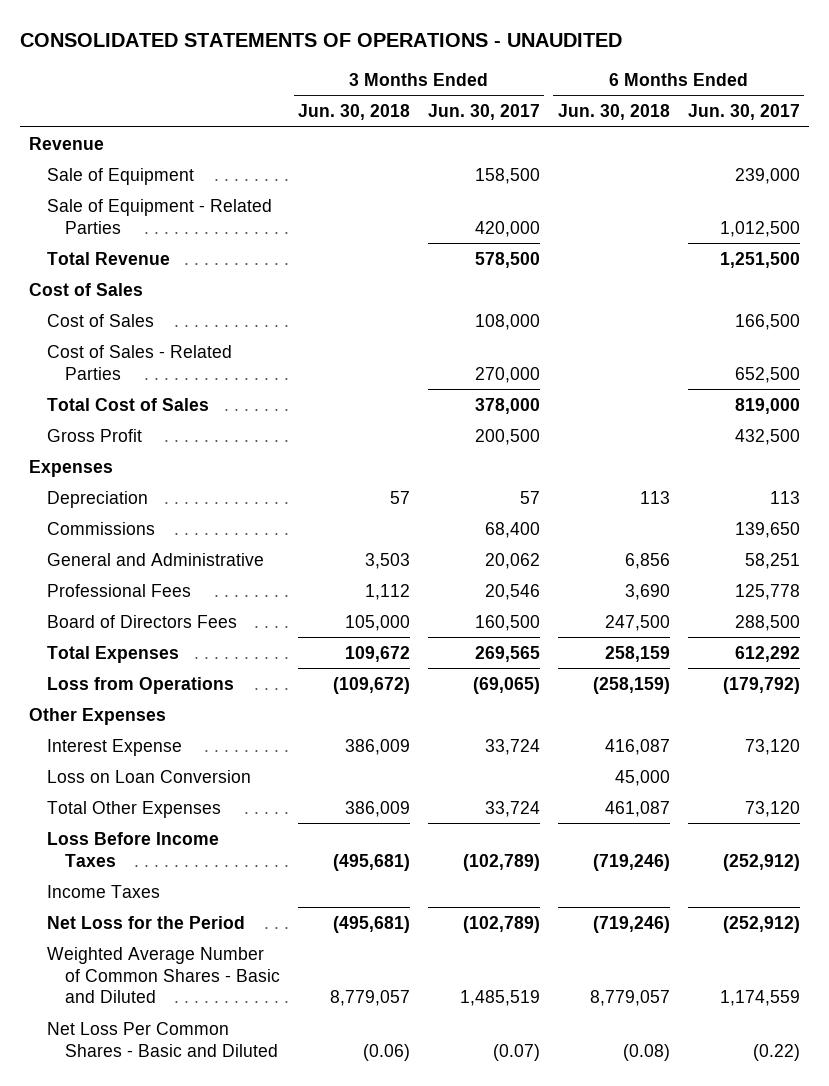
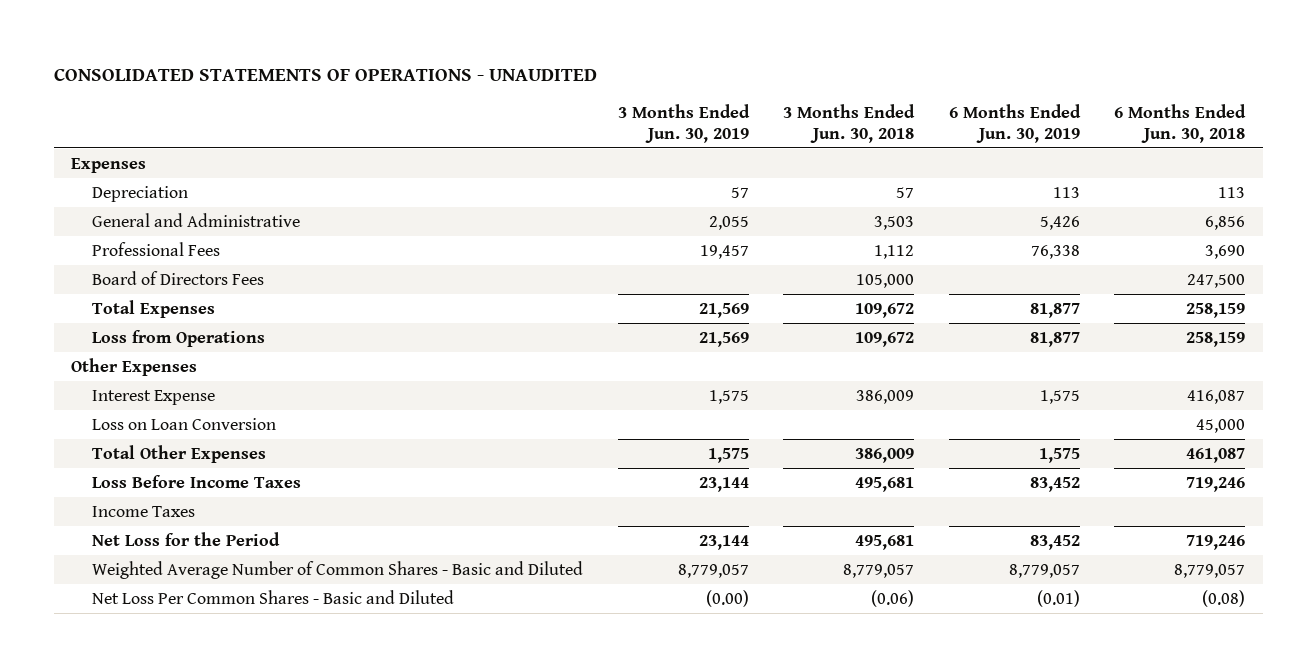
- | 3 Months Ended Jun. 30, 2018 | 3 Months Ended Jun. 30, 2017 | 6 Months Ended Jun. 30, 2018 | 6 Months Ended Jun. 30, 2017
+ | 3 Months Ended Jun. 30, 2019 | 3 Months Ended Jun. 30, 2018 | 6 Months Ended Jun. 30, 2019 | 6 Months Ended Jun. 30, 2018
- Revenue
- Sale of Equipment | | 158,500 | | 239,000
- Sale of Equipment - Related Parties | | 420,000 | | 1,012,500
- Total Revenue | | 578,500 | | 1,251,500
- Cost of Sales
- Cost of Sales | | 108,000 | | 166,500
- Cost of Sales - Related Parties | | 270,000 | | 652,500
- Total Cost of Sales | | 378,000 | | 819,000
- Gross Profit | | 200,500 | | 432,500
- Commissions | | 68,400 | | 139,650
- Loss from Operations | (109,672) | (69,065) | (258,159) | (179,792)
+ Loss from Operations | 21,569 | 109,672 | 81,877 | 258,159
- Loss Before Income Taxes | (495,681) | (102,789) | (719,246) | (252,912)
+ Loss Before Income Taxes | 23,144 | 495,681 | 83,452 | 719,246
- Net Loss for the Period | (495,681) | (102,789) | (719,246) | (252,912)
+ Net Loss for the Period | 23,144 | 495,681 | 83,452 | 719,246

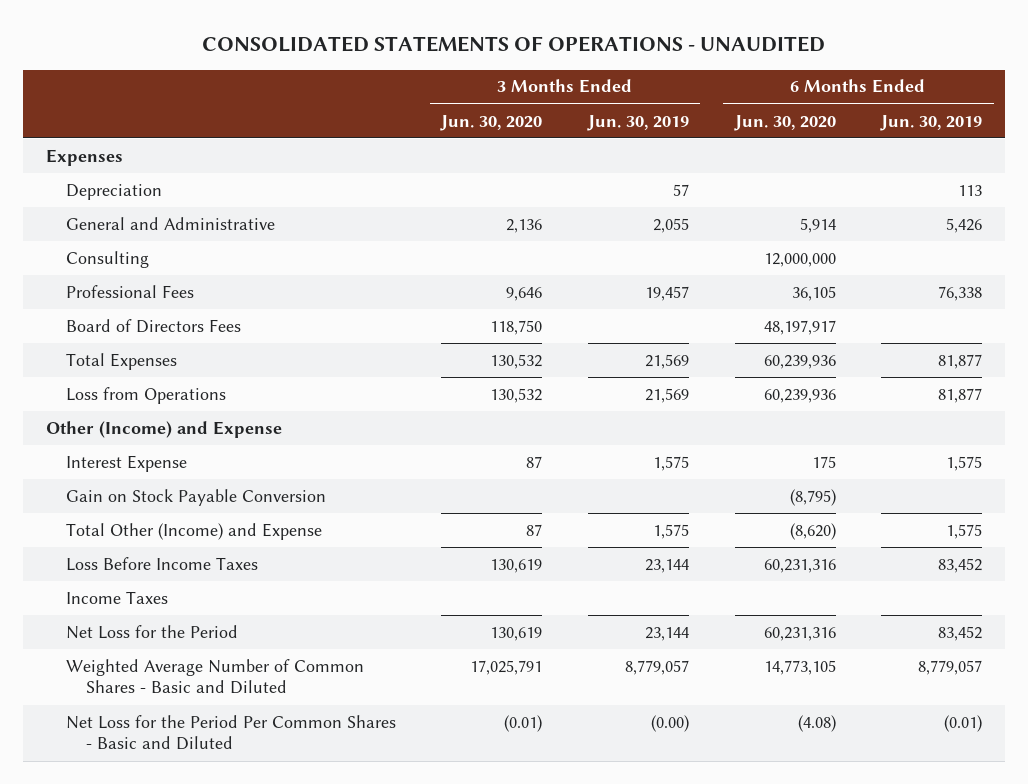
- | 3 Months Ended Jun. 30, 2019 | 3 Months Ended Jun. 30, 2018 | 6 Months Ended Jun. 30, 2019 | 6 Months Ended Jun. 30, 2018
+ | 3 Months Ended Jun. 30, 2020 | 3 Months Ended Jun. 30, 2019 | 6 Months Ended Jun. 30, 2020 | 6 Months Ended Jun. 30, 2019
+ Consulting | | | 12,000,000 |
- Other Expenses
+ Other (Income) and Expense
- Loss on Loan Conversion | | | | 45,000
- Total Other Expenses | 1,575 | 386,009 | 1,575 | 461,087
+ Gain on Stock Payable Conversion | | | (8,795) |
+ Total Other (Income) and Expense | 87 | 1,575 | (8,620) | 1,575
- Net Loss Per Common Shares - Basic and Diluted | (0.00) | (0.06) | (0.01) | (0.08)
+ Net Loss for the Period Per Common Shares - Basic and Diluted | (0.01) | (0.00) | (4.08) | (0.01)

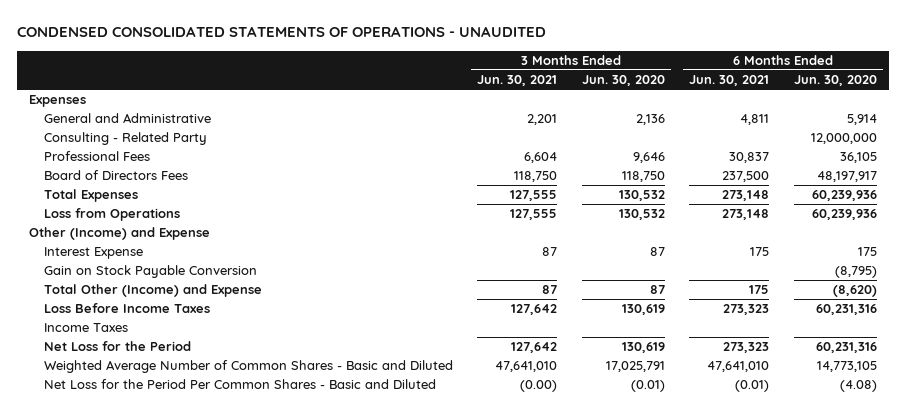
- CONSOLIDATED STATEMENTS OF OPERATIONS - UNAUDITED
+ CONDENSED CONSOLIDATED STATEMENTS OF OPERATIONS - UNAUDITED
- | 3 Months Ended Jun. 30, 2020 | 3 Months Ended Jun. 30, 2019 | 6 Months Ended Jun. 30, 2020 | 6 Months Ended Jun. 30, 2019
+ | 3 Months Ended Jun. 30, 2021 | 3 Months Ended Jun. 30, 2020 | 6 Months Ended Jun. 30, 2021 | 6 Months Ended Jun. 30, 2020
- Depreciation | | 57 | | 113
- Consulting | | | 12,000,000 |
+ Consulting - Related Party | | | | 12,000,000

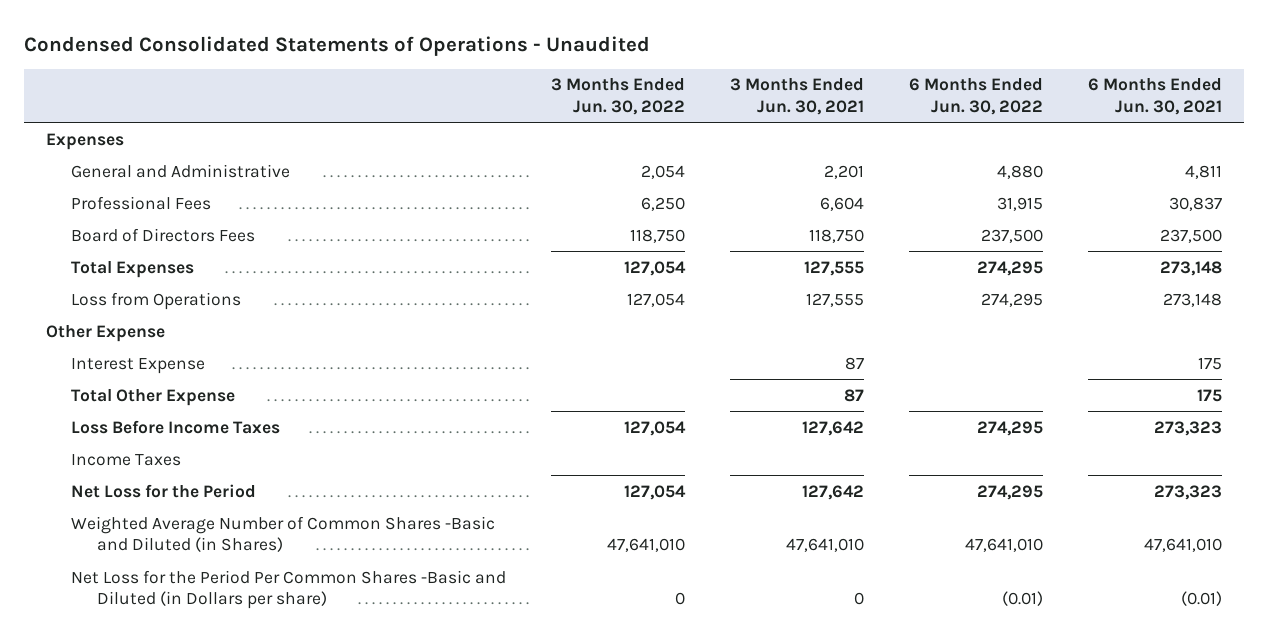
- CONDENSED CONSOLIDATED STATEMENTS OF OPERATIONS - UNAUDITED
+ Condensed Consolidated Statements of Operations - Unaudited
- | 3 Months Ended Jun. 30, 2021 | 3 Months Ended Jun. 30, 2020 | 6 Months Ended Jun. 30, 2021 | 6 Months Ended Jun. 30, 2020
+ | 3 Months Ended Jun. 30, 2022 | 3 Months Ended Jun. 30, 2021 | 6 Months Ended Jun. 30, 2022 | 6 Months Ended Jun. 30, 2021
- Consulting - Related Party | | | | 12,000,000
- Other (Income) and Expense
+ Other Expense
- Gain on Stock Payable Conversion | | | | (8,795)
- Total Other (Income) and Expense | 87 | 87 | 175 | (8,620)
+ Total Other Expense | | 87 | | 175
- Weighted Average Number of Common Shares - Basic and Diluted | 47,641,010 | 17,025,791 | 47,641,010 | 14,773,105
- Net Loss for the Period Per Common Shares - Basic and Diluted | (0.00) | (0.01) | (0.01) | (4.08)
+ Weighted Average Number of Common Shares -Basic and Diluted (in Shares) | 47,641,010 | 47,641,010 | 47,641,010 | 47,641,010
+ Net Loss for the Period Per Common Shares -Basic and Diluted (in Dollars per share) | 0 | 0 | (0.01) | (0.01)

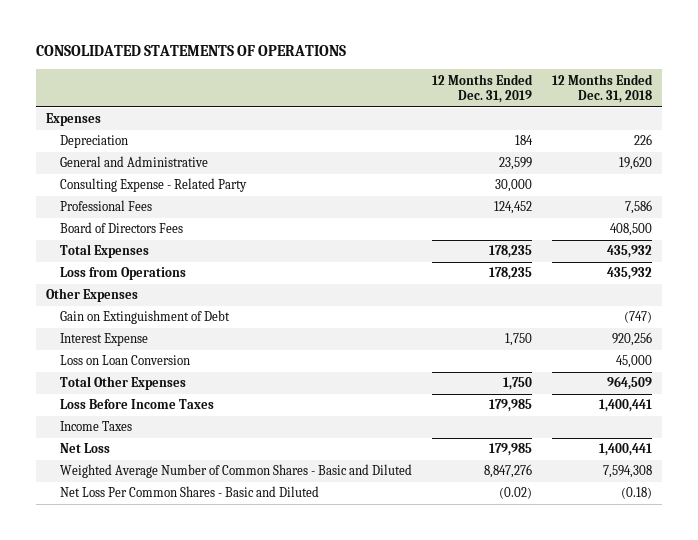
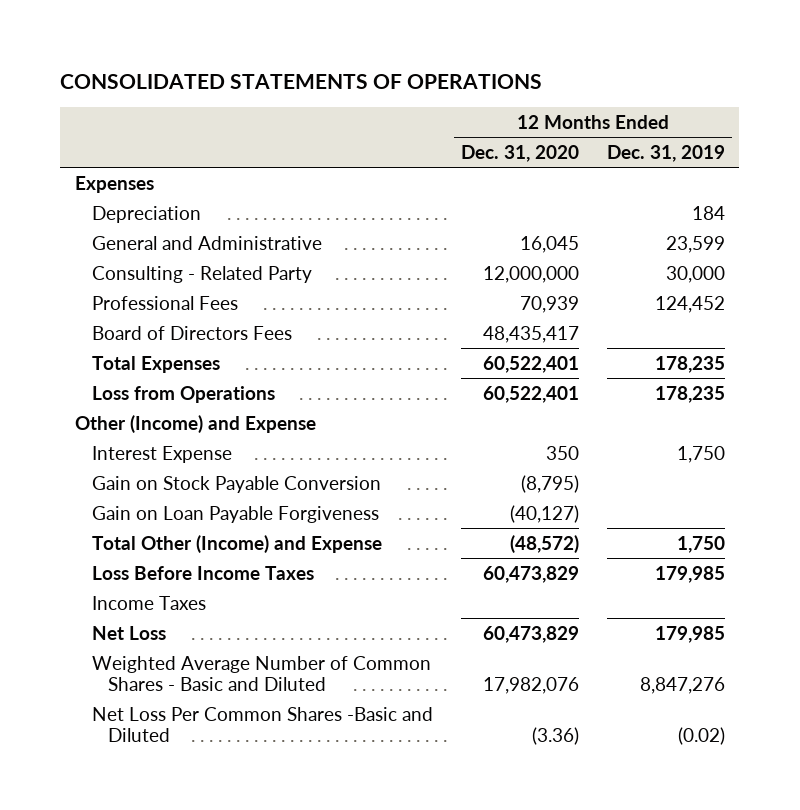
- | 12 Months Ended Dec. 31, 2019 | 12 Months Ended Dec. 31, 2018
+ | 12 Months Ended Dec. 31, 2020 | 12 Months Ended Dec. 31, 2019
- Consulting Expense - Related Party | 30,000 |
+ Consulting - Related Party | 12,000,000 | 30,000
- Other Expenses
- Gain on Extinguishment of Debt | | (747)
+ Other (Income) and Expense
- Loss on Loan Conversion | | 45,000
- Total Other Expenses | 1,750 | 964,509
+ Gain on Stock Payable Conversion | (8,795) |
+ Gain on Loan Payable Forgiveness | (40,127) |
+ Total Other (Income) and Expense | (48,572) | 1,750
- Net Loss Per Common Shares - Basic and Diluted | (0.02) | (0.18)
+ Net Loss Per Common Shares -Basic and Diluted | (3.36) | (0.02)

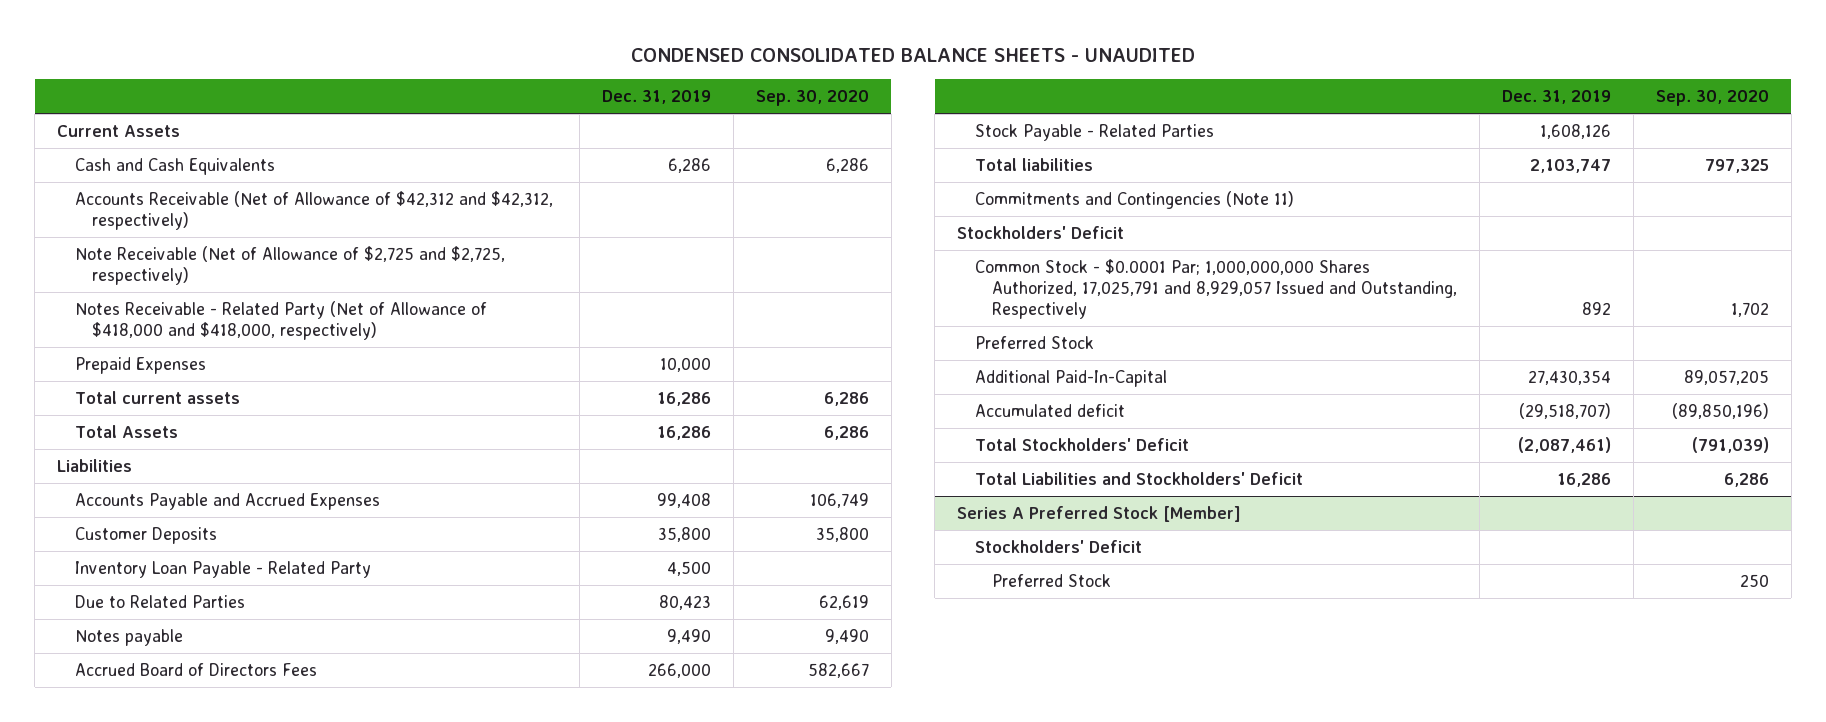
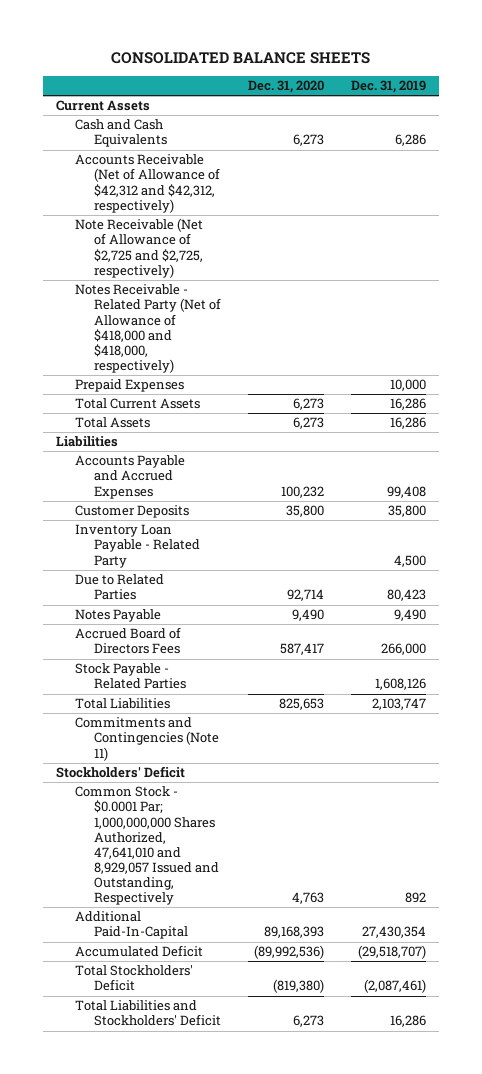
- CONDENSED CONSOLIDATED BALANCE SHEETS - UNAUDITED
+ CONSOLIDATED BALANCE SHEETS
- | Dec. 31, 2019 | Sep. 30, 2020
+ | Dec. 31, 2020 | Dec. 31, 2019
- Total current assets | 16,286 | 6,286
+ Total Current Assets | 6,273 | 16,286
- Notes payable | 9,490 | 9,490
+ Notes Payable | 9,490 | 9,490
- Total liabilities | 2,103,747 | 797,325
+ Total Liabilities | 825,653 | 2,103,747
- Common Stock - $0.0001 Par; 1,000,000,000 Shares Authorized, 17,025,791 and 8,929,057 Issued and Outstanding, Respectively | 892 | 1,702
- Preferred Stock
+ Common Stock - $0.0001 Par; 1,000,000,000 Shares Authorized, 47,641,010 and 8,929,057 Issued and Outstanding, Respectively | 4,763 | 892
- Accumulated deficit | (29,518,707) | (89,850,196)
+ Accumulated Deficit | (89,992,536) | (29,518,707)
- Series A Preferred Stock [Member]
- Stockholders' Deficit
- Preferred Stock | | 250

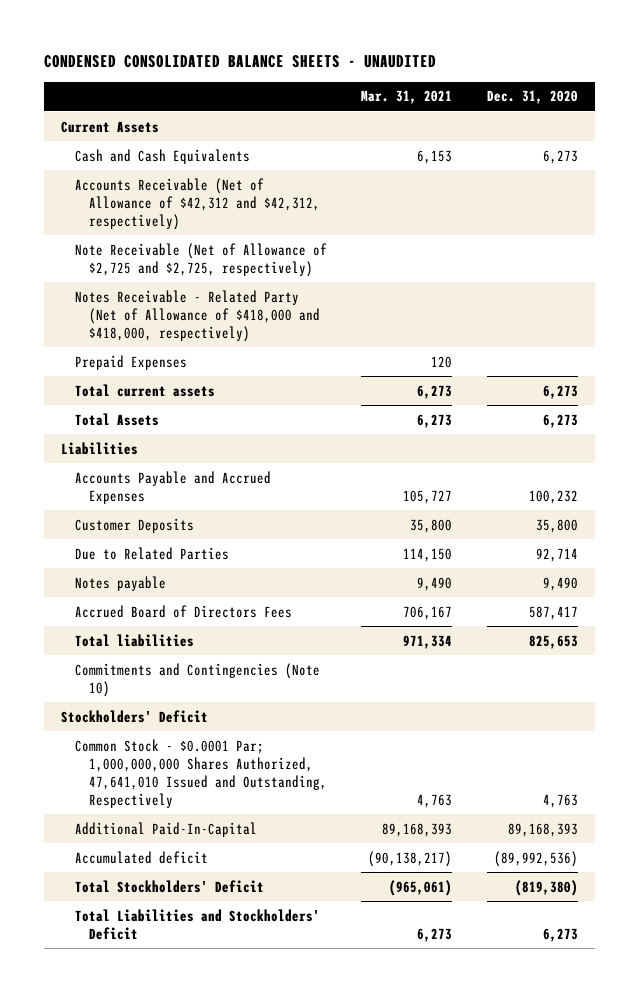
- CONSOLIDATED BALANCE SHEETS
+ CONDENSED CONSOLIDATED BALANCE SHEETS - UNAUDITED
- | Dec. 31, 2020 | Dec. 31, 2019
+ | Mar. 31, 2021 | Dec. 31, 2020
- Total Current Assets | 6,273 | 16,286
+ Total current assets | 6,273 | 6,273
- Inventory Loan Payable - Related Party | | 4,500
- Notes Payable | 9,490 | 9,490
+ Notes payable | 9,490 | 9,490
- Stock Payable - Related Parties | | 1,608,126
- Total Liabilities | 825,653 | 2,103,747
- Commitments and Contingencies (Note 11)
+ Total liabilities | 971,334 | 825,653
+ Commitments and Contingencies (Note 10)
- Common Stock - $0.0001 Par; 1,000,000,000 Shares Authorized, 47,641,010 and 8,929,057 Issued and Outstanding, Respectively | 4,763 | 892
+ Common Stock - $0.0001 Par; 1,000,000,000 Shares Authorized, 47,641,010 Issued and Outstanding, Respectively | 4,763 | 4,763
- Accumulated Deficit | (89,992,536) | (29,518,707)
+ Accumulated deficit | (90,138,217) | (89,992,536)

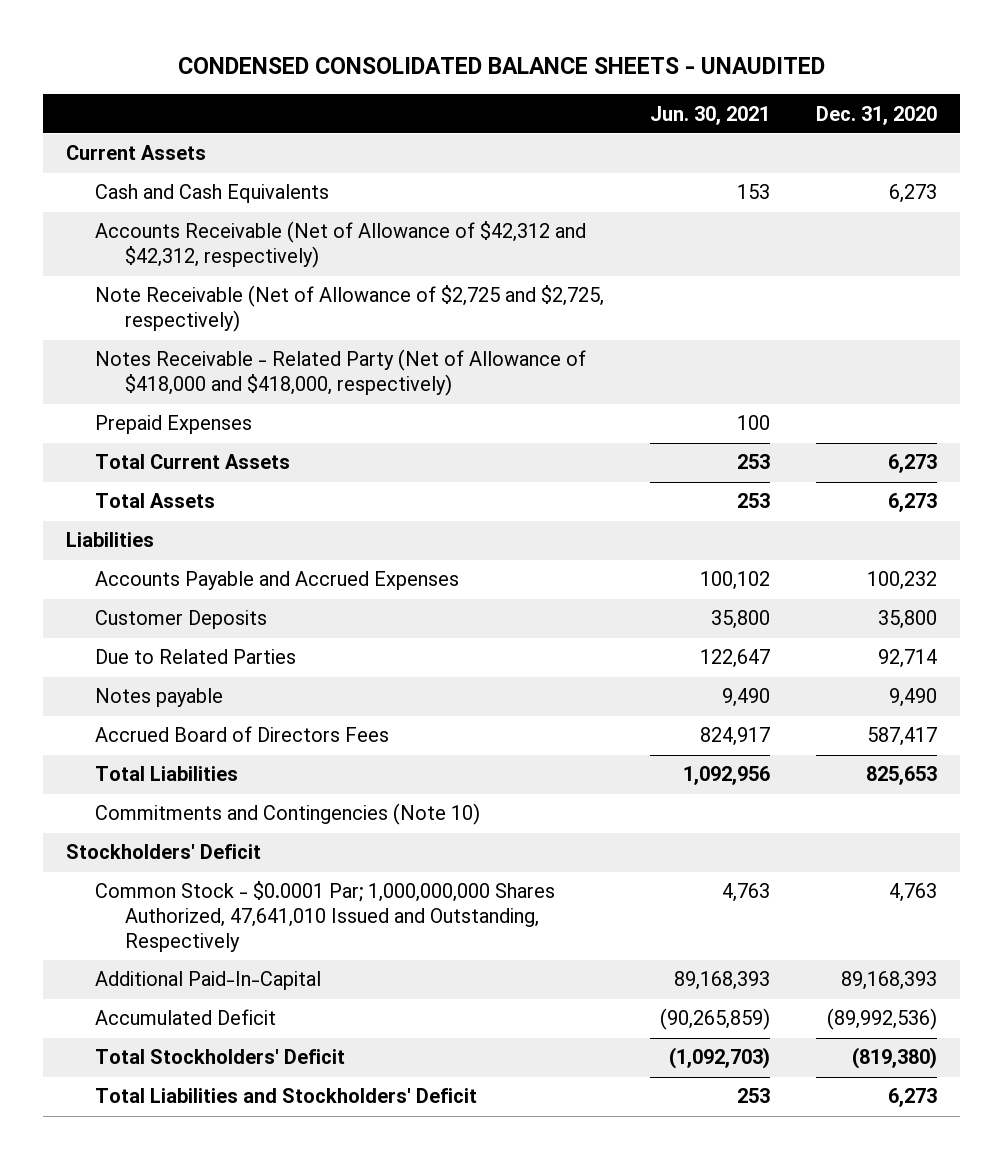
- | Mar. 31, 2021 | Dec. 31, 2020
+ | Jun. 30, 2021 | Dec. 31, 2020
- Total current assets | 6,273 | 6,273
+ Total Current Assets | 253 | 6,273
- Total liabilities | 971,334 | 825,653
+ Total Liabilities | 1,092,956 | 825,653
- Accumulated deficit | (90,138,217) | (89,992,536)
+ Accumulated Deficit | (90,265,859) | (89,992,536)

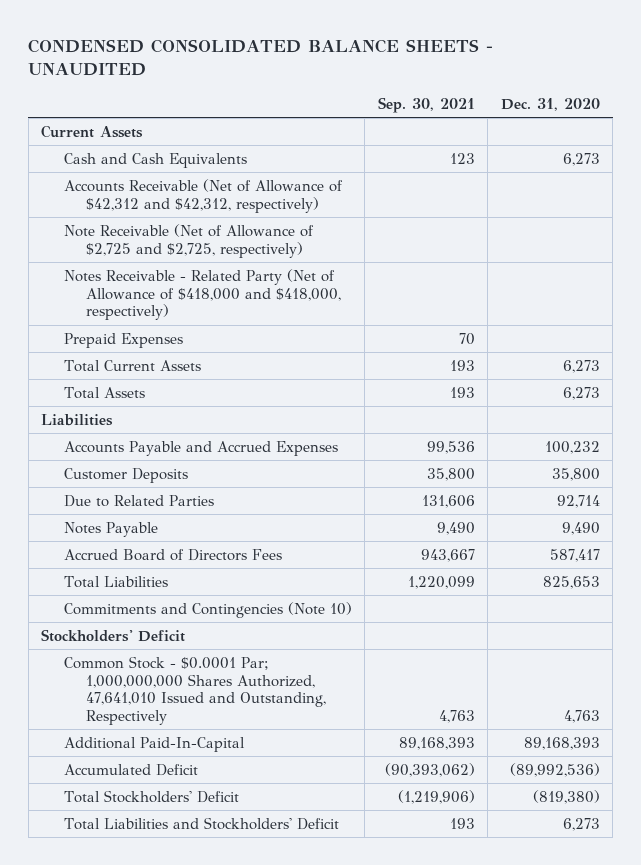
- | Jun. 30, 2021 | Dec. 31, 2020
+ | Sep. 30, 2021 | Dec. 31, 2020
- Notes payable | 9,490 | 9,490
+ Notes Payable | 9,490 | 9,490

